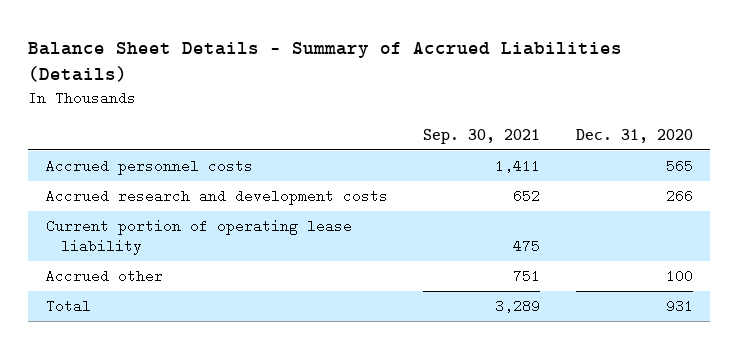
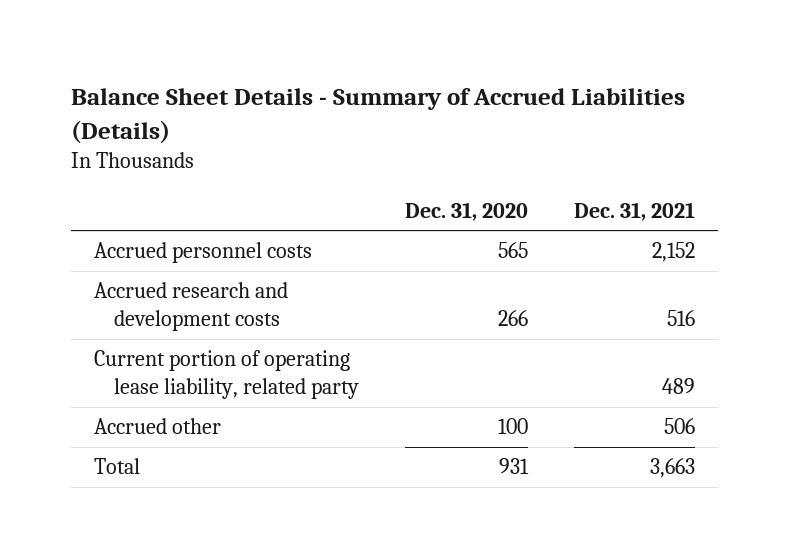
- | Sep. 30, 2021 | Dec. 31, 2020
+ | Dec. 31, 2020 | Dec. 31, 2021
- Current portion of operating lease liability | 475 |
+ Current portion of operating lease liability, related party | | 489

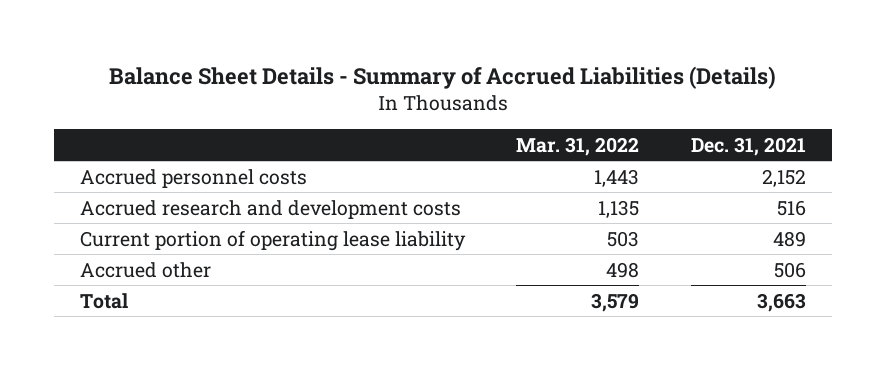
- | Dec. 31, 2020 | Dec. 31, 2021
+ | Mar. 31, 2022 | Dec. 31, 2021
- Current portion of operating lease liability, related party | | 489
+ Current portion of operating lease liability | 503 | 489

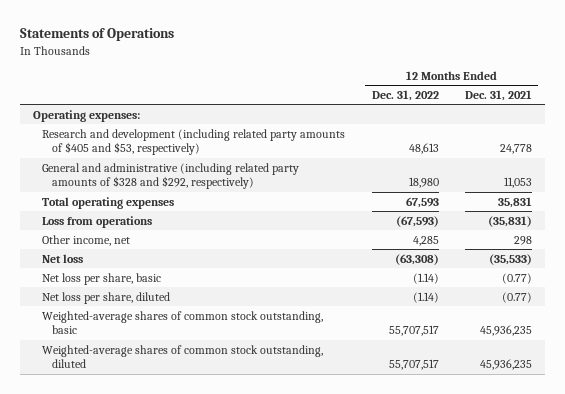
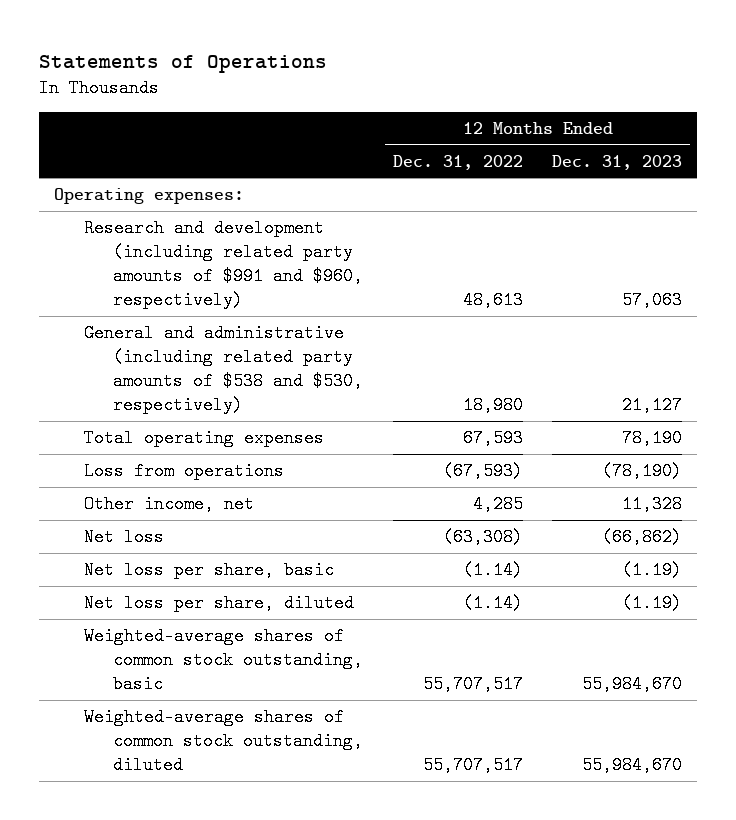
- | 12 Months Ended Dec. 31, 2022 | 12 Months Ended Dec. 31, 2021
+ | 12 Months Ended Dec. 31, 2022 | 12 Months Ended Dec. 31, 2023
- Research and development (including related party amounts of $405 and $53, respectively) | 48,613 | 24,778
- General and administrative (including related party amounts of $328 and $292, respectively) | 18,980 | 11,053
+ Research and development (including related party amounts of $991 and $960, respectively) | 48,613 | 57,063
+ General and administrative (including related party amounts of $538 and $530, respectively) | 18,980 | 21,127

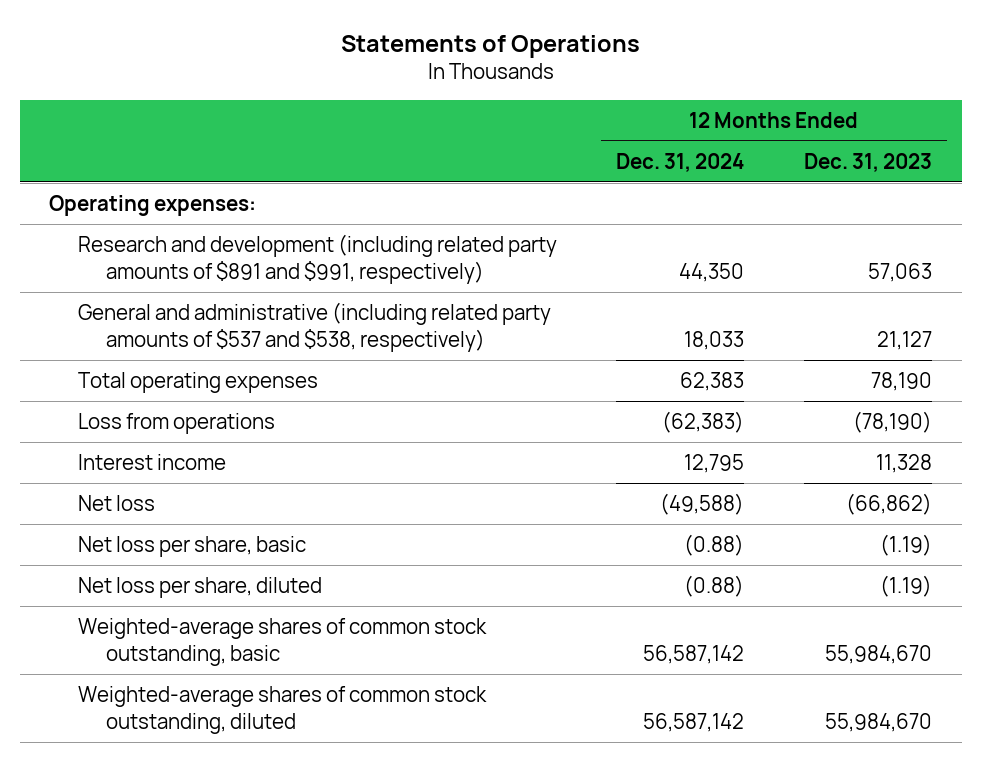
- | 12 Months Ended Dec. 31, 2022 | 12 Months Ended Dec. 31, 2023
+ | 12 Months Ended Dec. 31, 2024 | 12 Months Ended Dec. 31, 2023
- Research and development (including related party amounts of $991 and $960, respectively) | 48,613 | 57,063
- General and administrative (including related party amounts of $538 and $530, respectively) | 18,980 | 21,127
+ Research and development (including related party amounts of $891 and $991, respectively) | 44,350 | 57,063
+ General and administrative (including related party amounts of $537 and $538, respectively) | 18,033 | 21,127
- Other income, net | 4,285 | 11,328
+ Interest income | 12,795 | 11,328

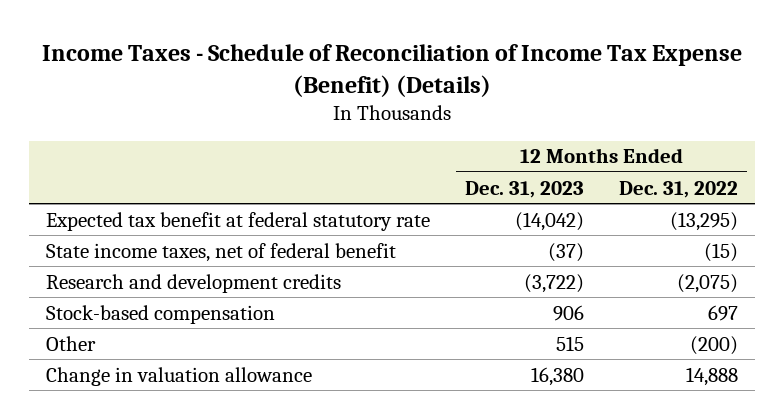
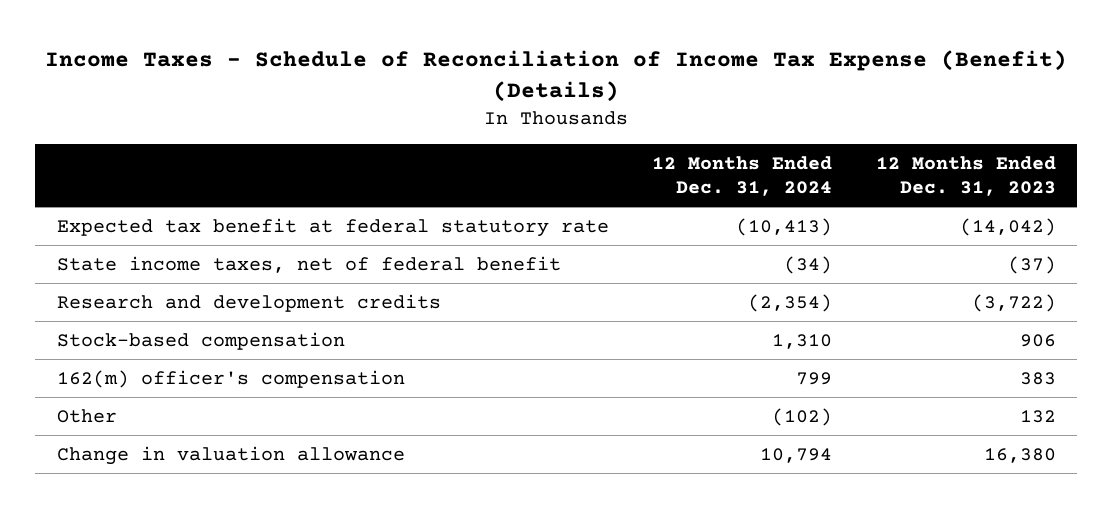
- | 12 Months Ended Dec. 31, 2023 | 12 Months Ended Dec. 31, 2022
+ | 12 Months Ended Dec. 31, 2024 | 12 Months Ended Dec. 31, 2023
- Other | 515 | (200)
+ 162(m) officer's compensation | 799 | 383
+ Other | (102) | 132

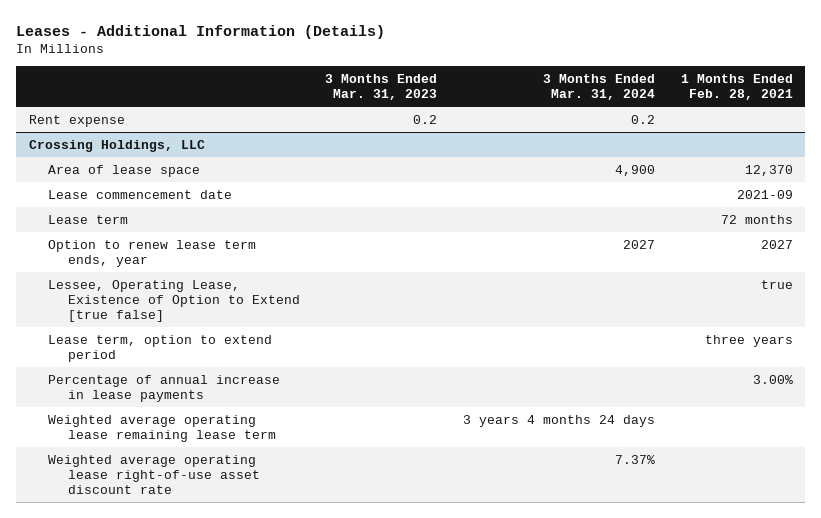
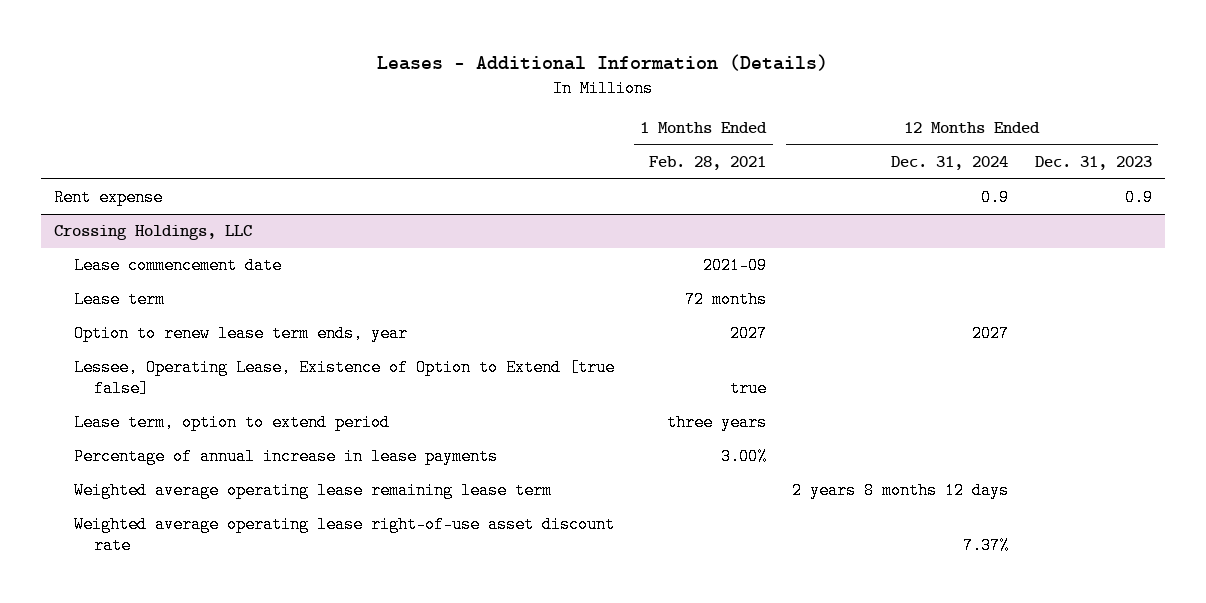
- | 3 Months Ended Mar. 31, 2023 | 3 Months Ended Mar. 31, 2024 | 1 Months Ended Feb. 28, 2021
+ | 1 Months Ended Feb. 28, 2021 | 12 Months Ended Dec. 31, 2024 | 12 Months Ended Dec. 31, 2023
@ Crossing Holdings, LLC
- Area of lease space | | 4,900 | 12,370

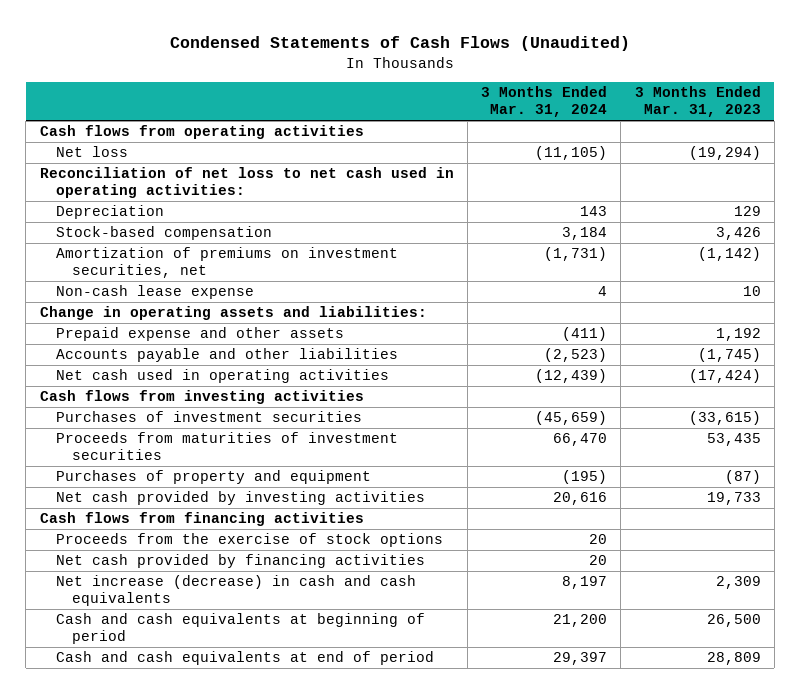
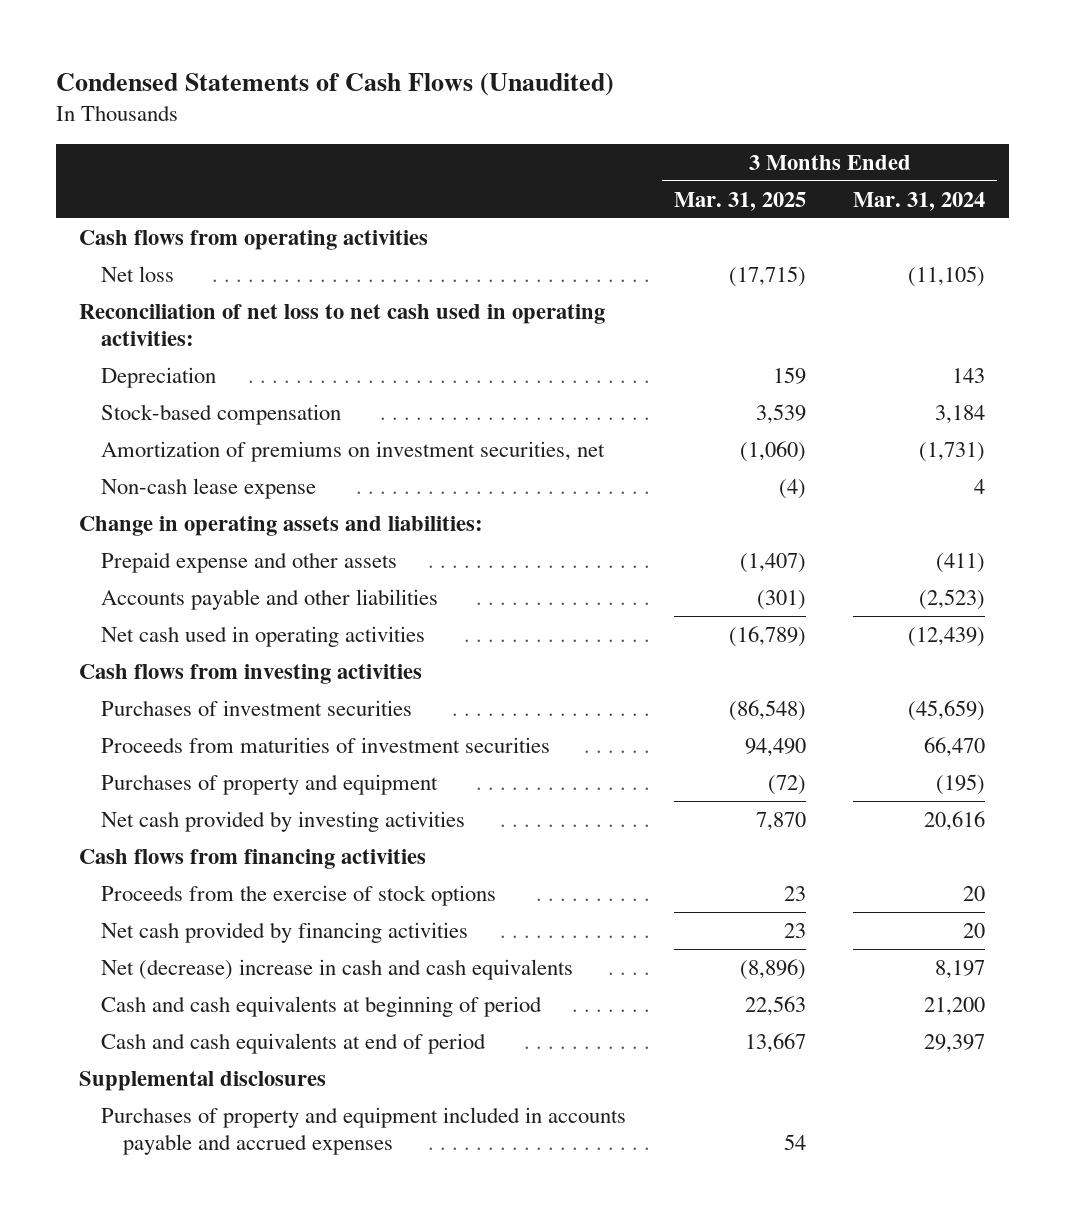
- | 3 Months Ended Mar. 31, 2024 | 3 Months Ended Mar. 31, 2023
+ | 3 Months Ended Mar. 31, 2025 | 3 Months Ended Mar. 31, 2024
- Net increase (decrease) in cash and cash equivalents | 8,197 | 2,309
+ Net (decrease) increase in cash and cash equivalents | (8,896) | 8,197
+ Supplemental disclosures
+ Purchases of property and equipment included in accounts payable and accrued expenses | 54 |

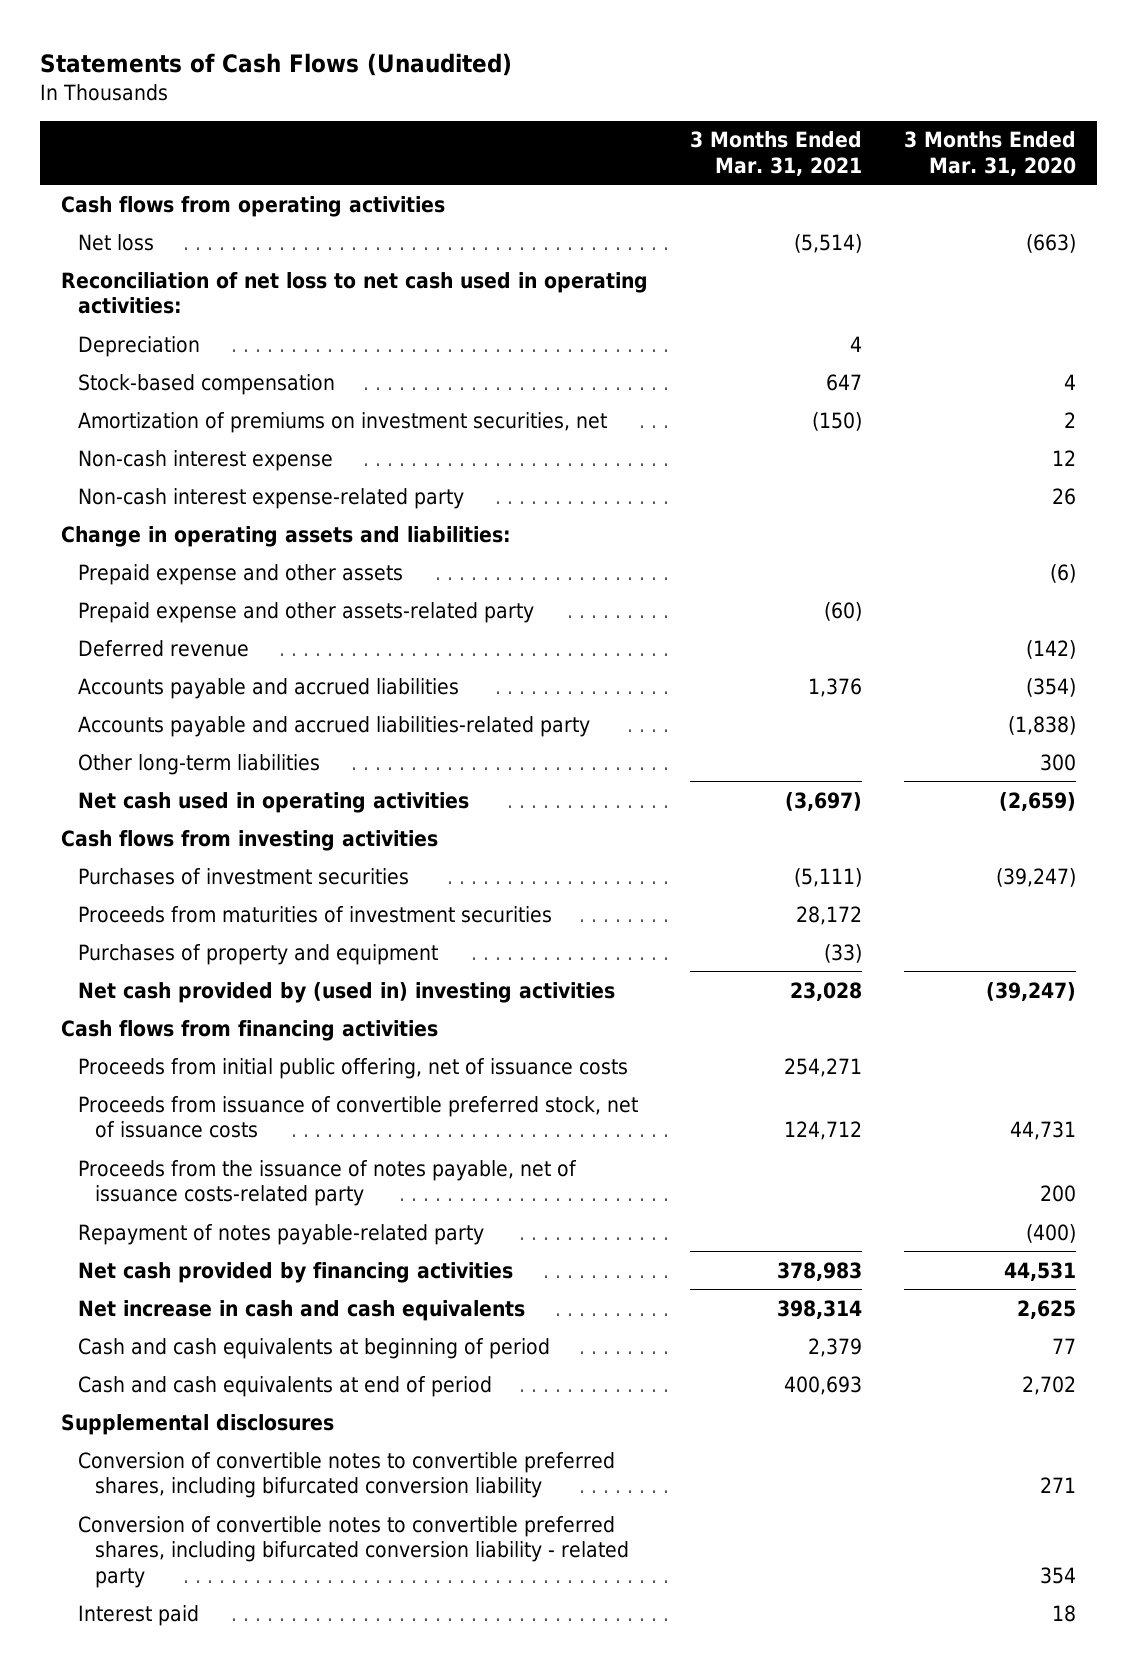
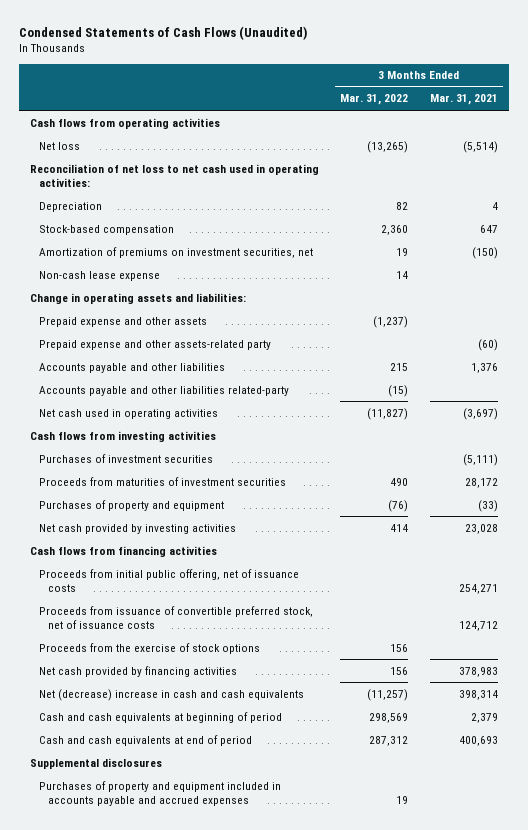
- Statements of Cash Flows (Unaudited)
+ Condensed Statements of Cash Flows (Unaudited)
- | 3 Months Ended Mar. 31, 2021 | 3 Months Ended Mar. 31, 2020
+ | 3 Months Ended Mar. 31, 2022 | 3 Months Ended Mar. 31, 2021
- Non-cash interest expense | | 12
- Non-cash interest expense-related party | | 26
+ Non-cash lease expense | 14 |
- Deferred revenue | | (142)
- Accounts payable and accrued liabilities | 1,376 | (354)
- Accounts payable and accrued liabilities-related party | | (1,838)
- Other long-term liabilities | | 300
+ Accounts payable and other liabilities | 215 | 1,376
+ Accounts payable and other liabilities related-party | (15) |
- Net cash provided by (used in) investing activities | 23,028 | (39,247)
+ Net cash provided by investing activities | 414 | 23,028
- Proceeds from the issuance of notes payable, net of issuance costs-related party | | 200
- Repayment of notes payable-related party | | (400)
+ Proceeds from the exercise of stock options | 156 |
- Net increase in cash and cash equivalents | 398,314 | 2,625
+ Net (decrease) increase in cash and cash equivalents | (11,257) | 398,314
- Conversion of convertible notes to convertible preferred shares, including bifurcated conversion liability | | 271
- Conversion of convertible notes to convertible preferred shares, including bifurcated conversion liability - related party | | 354
- Interest paid | | 18
+ Purchases of property and equipment included in accounts payable and accrued expenses | 19 |

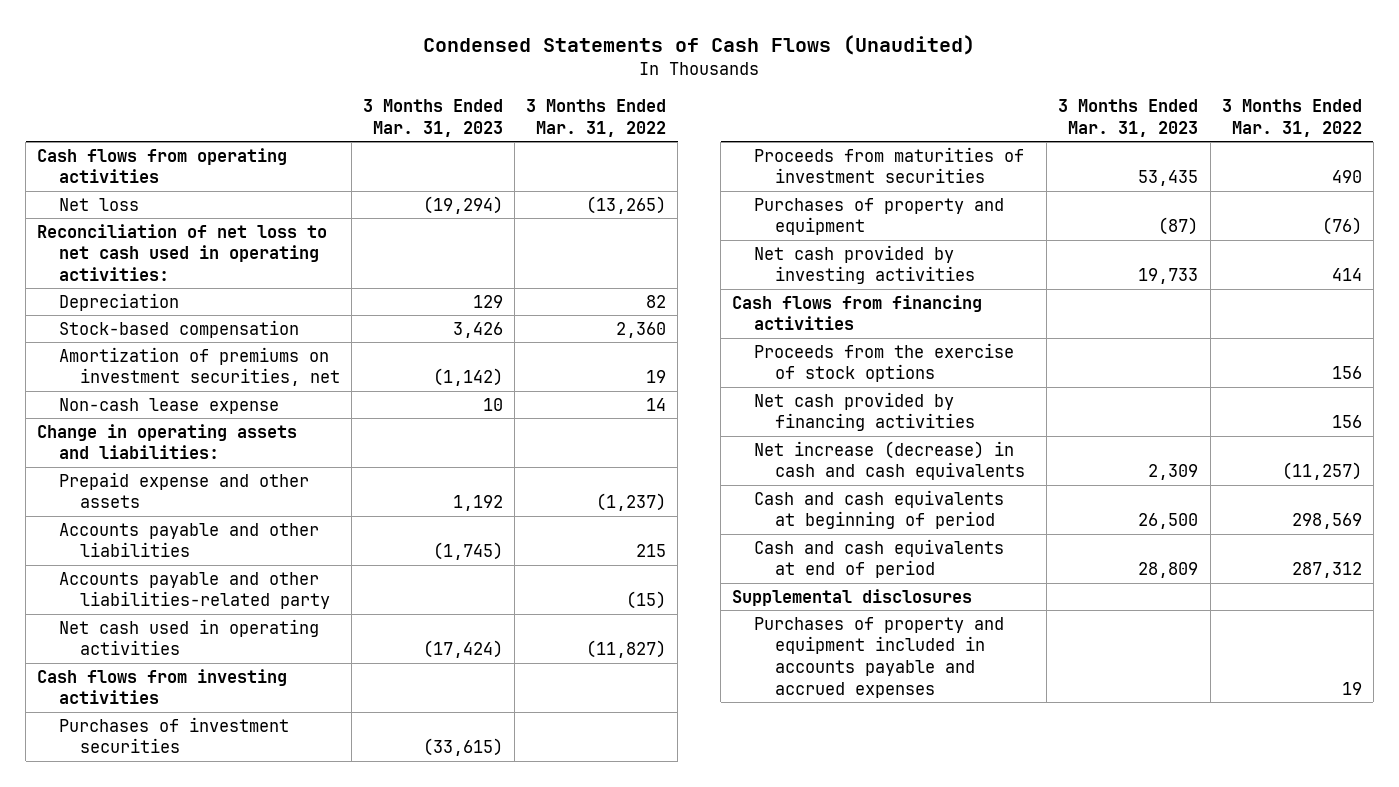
- | 3 Months Ended Mar. 31, 2022 | 3 Months Ended Mar. 31, 2021
+ | 3 Months Ended Mar. 31, 2023 | 3 Months Ended Mar. 31, 2022
- Prepaid expense and other assets-related party | | (60)
- Accounts payable and other liabilities related-party | (15) |
+ Accounts payable and other liabilities-related party | | (15)
- Proceeds from initial public offering, net of issuance costs | | 254,271
- Proceeds from issuance of convertible preferred stock, net of issuance costs | | 124,712
- Net (decrease) increase in cash and cash equivalents | (11,257) | 398,314
+ Net increase (decrease) in cash and cash equivalents | 2,309 | (11,257)

